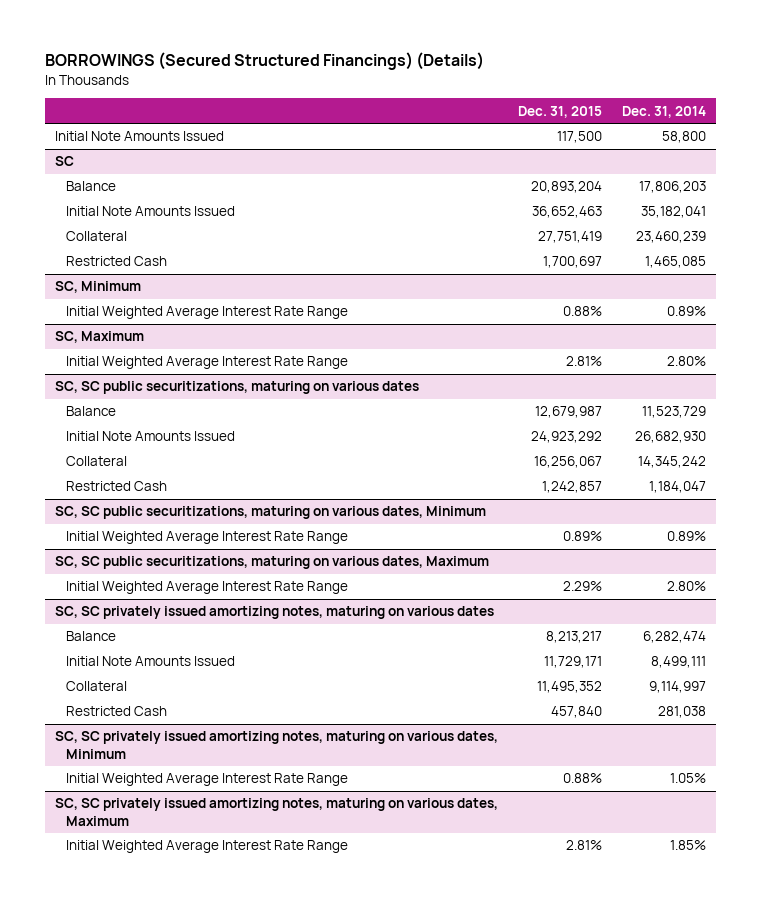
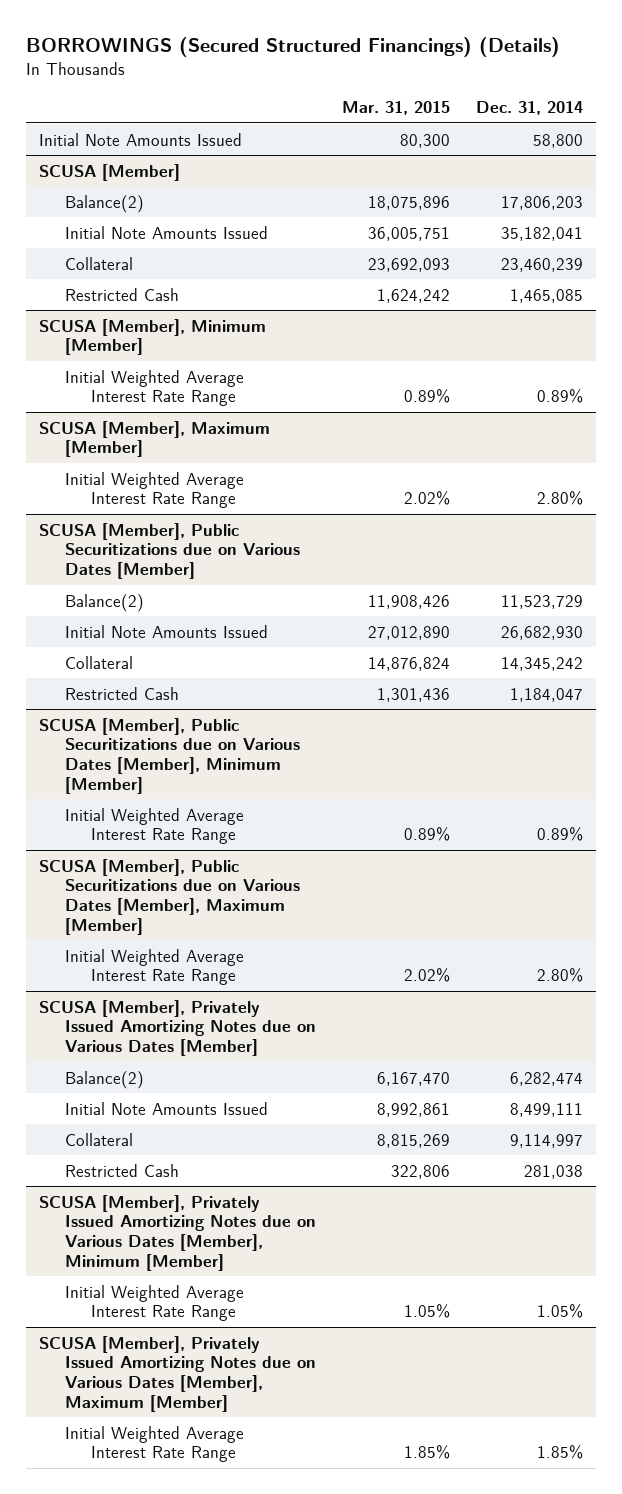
- | Dec. 31, 2015 | Dec. 31, 2014
+ | Mar. 31, 2015 | Dec. 31, 2014
- SC
- Balance | 20,893,204 | 17,806,203
+ SCUSA [Member]
+ Balance(2) | 18,075,896 | 17,806,203
- SC, Minimum
+ SCUSA [Member], Minimum [Member]
- SC, Maximum
+ SCUSA [Member], Maximum [Member]
- SC, SC public securitizations, maturing on various dates
- Balance | 12,679,987 | 11,523,729
+ SCUSA [Member], Public Securitizations due on Various Dates [Member]
+ Balance(2) | 11,908,426 | 11,523,729
- SC, SC public securitizations, maturing on various dates, Minimum
+ SCUSA [Member], Public Securitizations due on Various Dates [Member], Minimum [Member]
- SC, SC public securitizations, maturing on various dates, Maximum
+ SCUSA [Member], Public Securitizations due on Various Dates [Member], Maximum [Member]
- SC, SC privately issued amortizing notes, maturing on various dates
- Balance | 8,213,217 | 6,282,474
+ SCUSA [Member], Privately Issued Amortizing Notes due on Various Dates [Member]
+ Balance(2) | 6,167,470 | 6,282,474
- SC, SC privately issued amortizing notes, maturing on various dates, Minimum
+ SCUSA [Member], Privately Issued Amortizing Notes due on Various Dates [Member], Minimum [Member]
- SC, SC privately issued amortizing notes, maturing on various dates, Maximum
+ SCUSA [Member], Privately Issued Amortizing Notes due on Various Dates [Member], Maximum [Member]

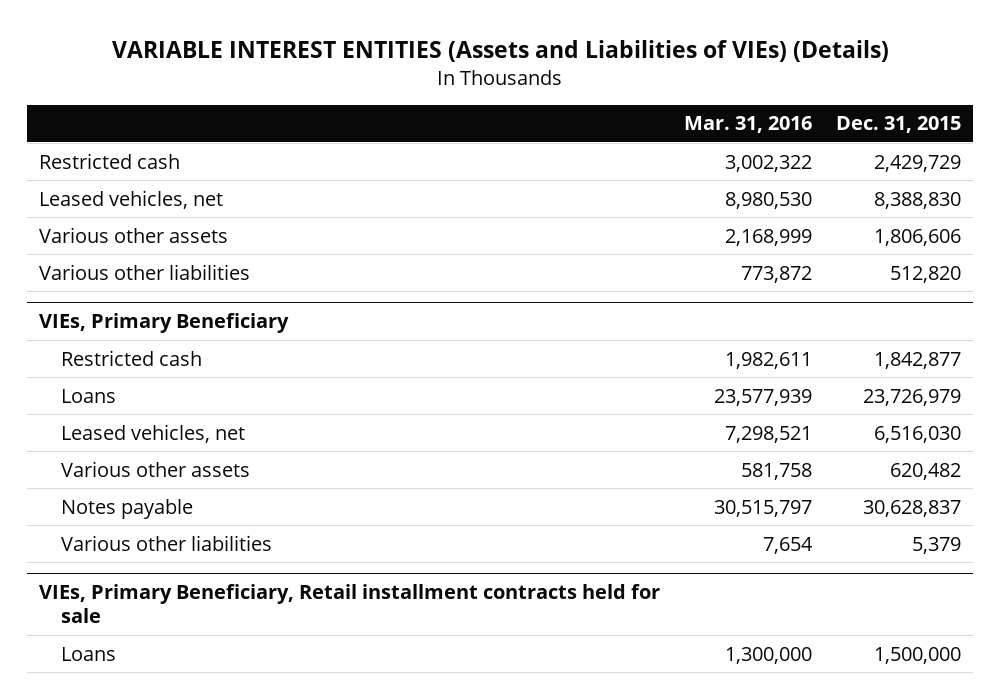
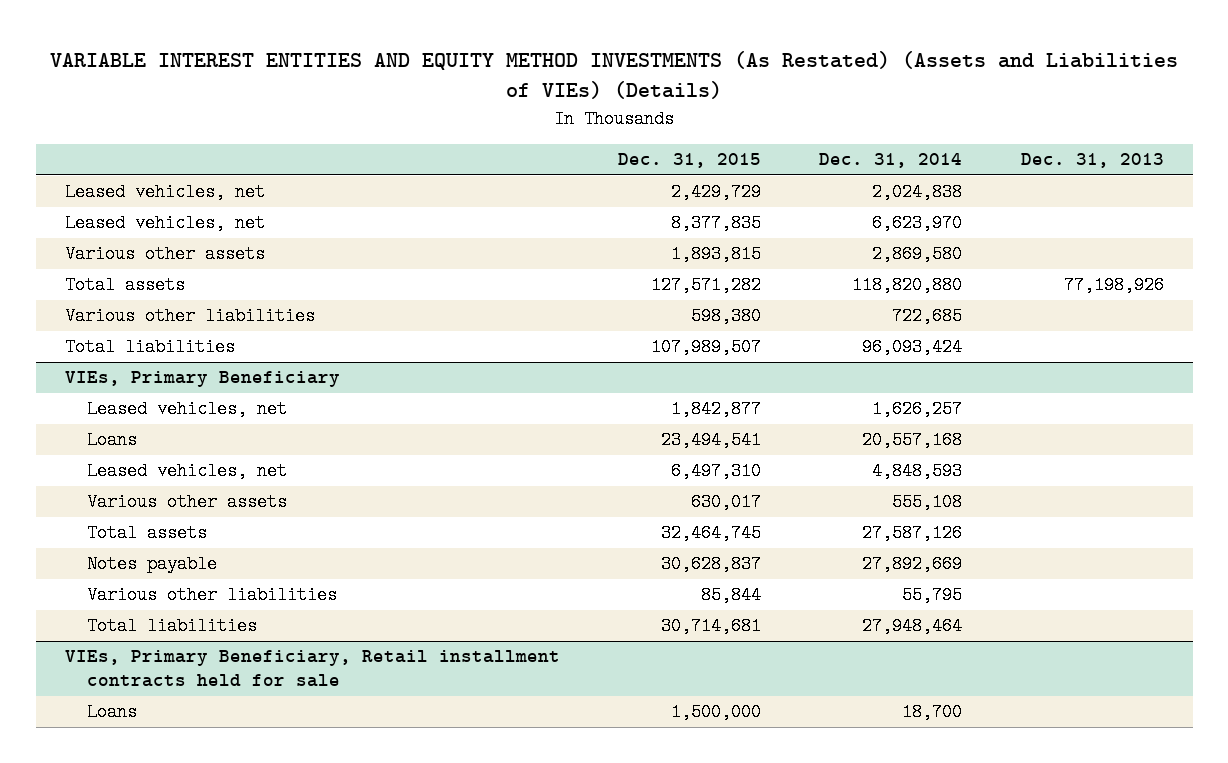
- VARIABLE INTEREST ENTITIES (Assets and Liabilities of VIEs) (Details)
+ VARIABLE INTEREST ENTITIES AND EQUITY METHOD INVESTMENTS (As Restated) (Assets and Liabilities of VIEs) (Details)
- | Mar. 31, 2016 | Dec. 31, 2015
+ | Dec. 31, 2015 | Dec. 31, 2014 | Dec. 31, 2013
- Restricted cash | 3,002,322 | 2,429,729
- Leased vehicles, net | 8,980,530 | 8,388,830
- Various other assets | 2,168,999 | 1,806,606
- Various other liabilities | 773,872 | 512,820
+ Leased vehicles, net | 2,429,729 | 2,024,838 |
+ Leased vehicles, net | 8,377,835 | 6,623,970 |
+ Various other assets | 1,893,815 | 2,869,580 |
+ Total assets | 127,571,282 | 118,820,880 | 77,198,926
+ Various other liabilities | 598,380 | 722,685 |
+ Total liabilities | 107,989,507 | 96,093,424 |
@ VIEs, Primary Beneficiary
- Restricted cash | 1,982,611 | 1,842,877
- Loans | 23,577,939 | 23,726,979
- Leased vehicles, net | 7,298,521 | 6,516,030
- Various other assets | 581,758 | 620,482
+ Leased vehicles, net | 1,842,877 | 1,626,257 |
+ Loans | 23,494,541 | 20,557,168 |
+ Leased vehicles, net | 6,497,310 | 4,848,593 |
+ Various other assets | 630,017 | 555,108 |
+ Total assets | 32,464,745 | 27,587,126 |
- Various other liabilities | 7,654 | 5,379
+ Various other liabilities | 85,844 | 55,795 |
+ Total liabilities | 30,714,681 | 27,948,464 |

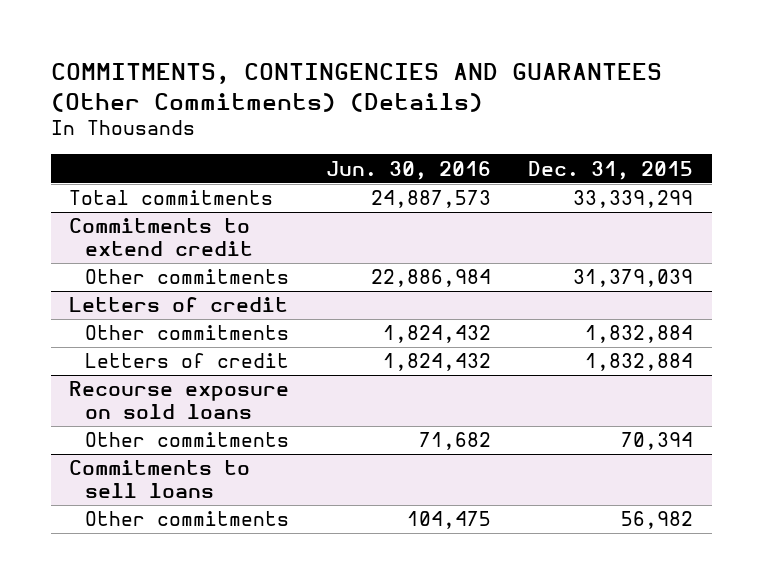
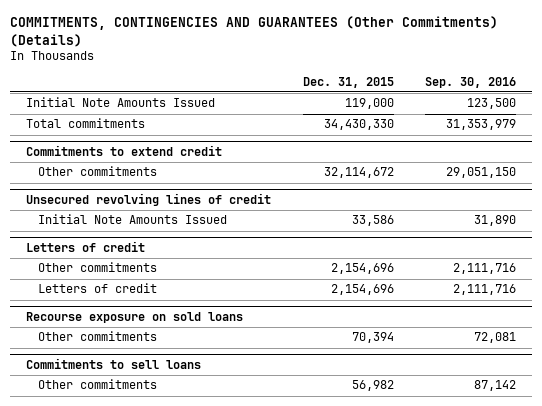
- | Jun. 30, 2016 | Dec. 31, 2015
+ | Dec. 31, 2015 | Sep. 30, 2016
- Total commitments | 24,887,573 | 33,339,299
+ Initial Note Amounts Issued | 119,000 | 123,500
+ Total commitments | 34,430,330 | 31,353,979
@ Commitments to extend credit
- Other commitments | 22,886,984 | 31,379,039
+ Other commitments | 32,114,672 | 29,051,150
+ Unsecured revolving lines of credit
+ Initial Note Amounts Issued | 33,586 | 31,890
@ Letters of credit
- Other commitments | 1,824,432 | 1,832,884
- Letters of credit | 1,824,432 | 1,832,884
+ Other commitments | 2,154,696 | 2,111,716
+ Letters of credit | 2,154,696 | 2,111,716

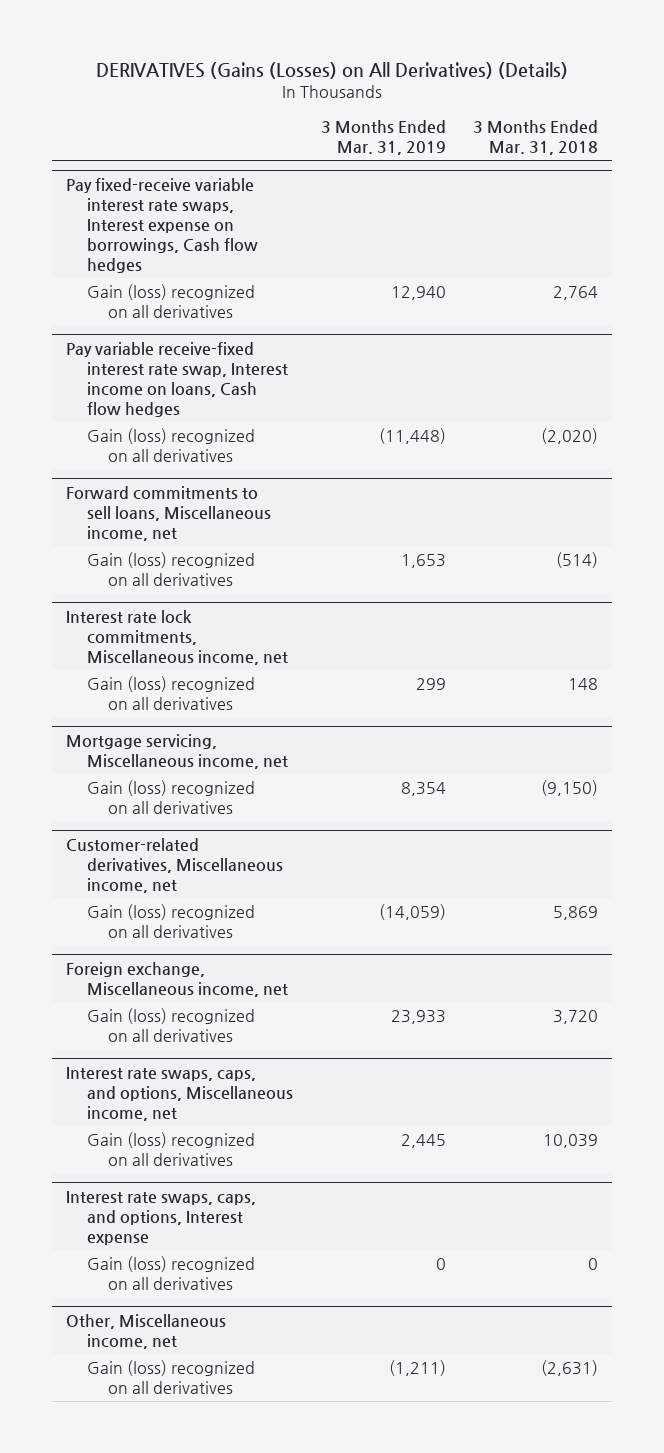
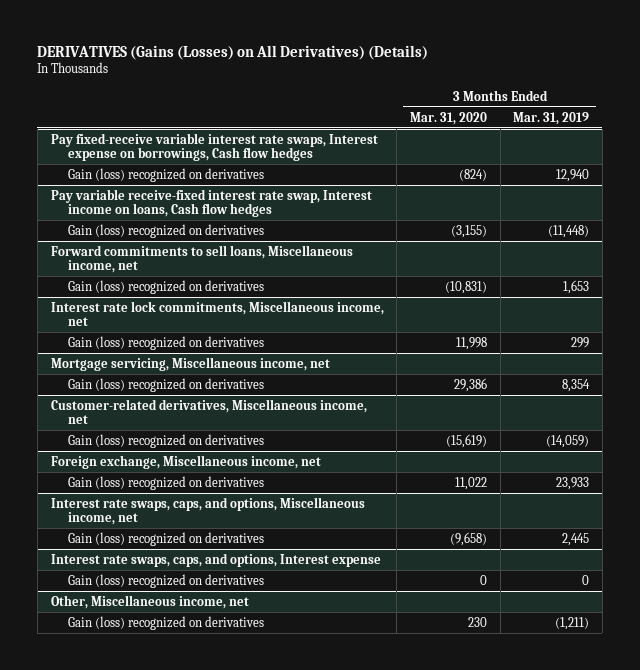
- | 3 Months Ended Mar. 31, 2019 | 3 Months Ended Mar. 31, 2018
+ | 3 Months Ended Mar. 31, 2020 | 3 Months Ended Mar. 31, 2019
@ Pay fixed-receive variable interest rate swaps, Interest expense on borrowings, Cash flow hedges
- Gain (loss) recognized on all derivatives | 12,940 | 2,764
+ Gain (loss) recognized on derivatives | (824) | 12,940
@ Pay variable receive-fixed interest rate swap, Interest income on loans, Cash flow hedges
- Gain (loss) recognized on all derivatives | (11,448) | (2,020)
+ Gain (loss) recognized on derivatives | (3,155) | (11,448)
@ Forward commitments to sell loans, Miscellaneous income, net
- Gain (loss) recognized on all derivatives | 1,653 | (514)
+ Gain (loss) recognized on derivatives | (10,831) | 1,653
@ Interest rate lock commitments, Miscellaneous income, net
- Gain (loss) recognized on all derivatives | 299 | 148
+ Gain (loss) recognized on derivatives | 11,998 | 299
@ Mortgage servicing, Miscellaneous income, net
- Gain (loss) recognized on all derivatives | 8,354 | (9,150)
+ Gain (loss) recognized on derivatives | 29,386 | 8,354
@ Customer-related derivatives, Miscellaneous income, net
- Gain (loss) recognized on all derivatives | (14,059) | 5,869
+ Gain (loss) recognized on derivatives | (15,619) | (14,059)
@ Foreign exchange, Miscellaneous income, net
- Gain (loss) recognized on all derivatives | 23,933 | 3,720
+ Gain (loss) recognized on derivatives | 11,022 | 23,933
@ Interest rate swaps, caps, and options, Miscellaneous income, net
- Gain (loss) recognized on all derivatives | 2,445 | 10,039
+ Gain (loss) recognized on derivatives | (9,658) | 2,445
@ Interest rate swaps, caps, and options, Interest expense
- Gain (loss) recognized on all derivatives | 0 | 0
+ Gain (loss) recognized on derivatives | 0 | 0
@ Other, Miscellaneous income, net
- Gain (loss) recognized on all derivatives | (1,211) | (2,631)
+ Gain (loss) recognized on derivatives | 230 | (1,211)

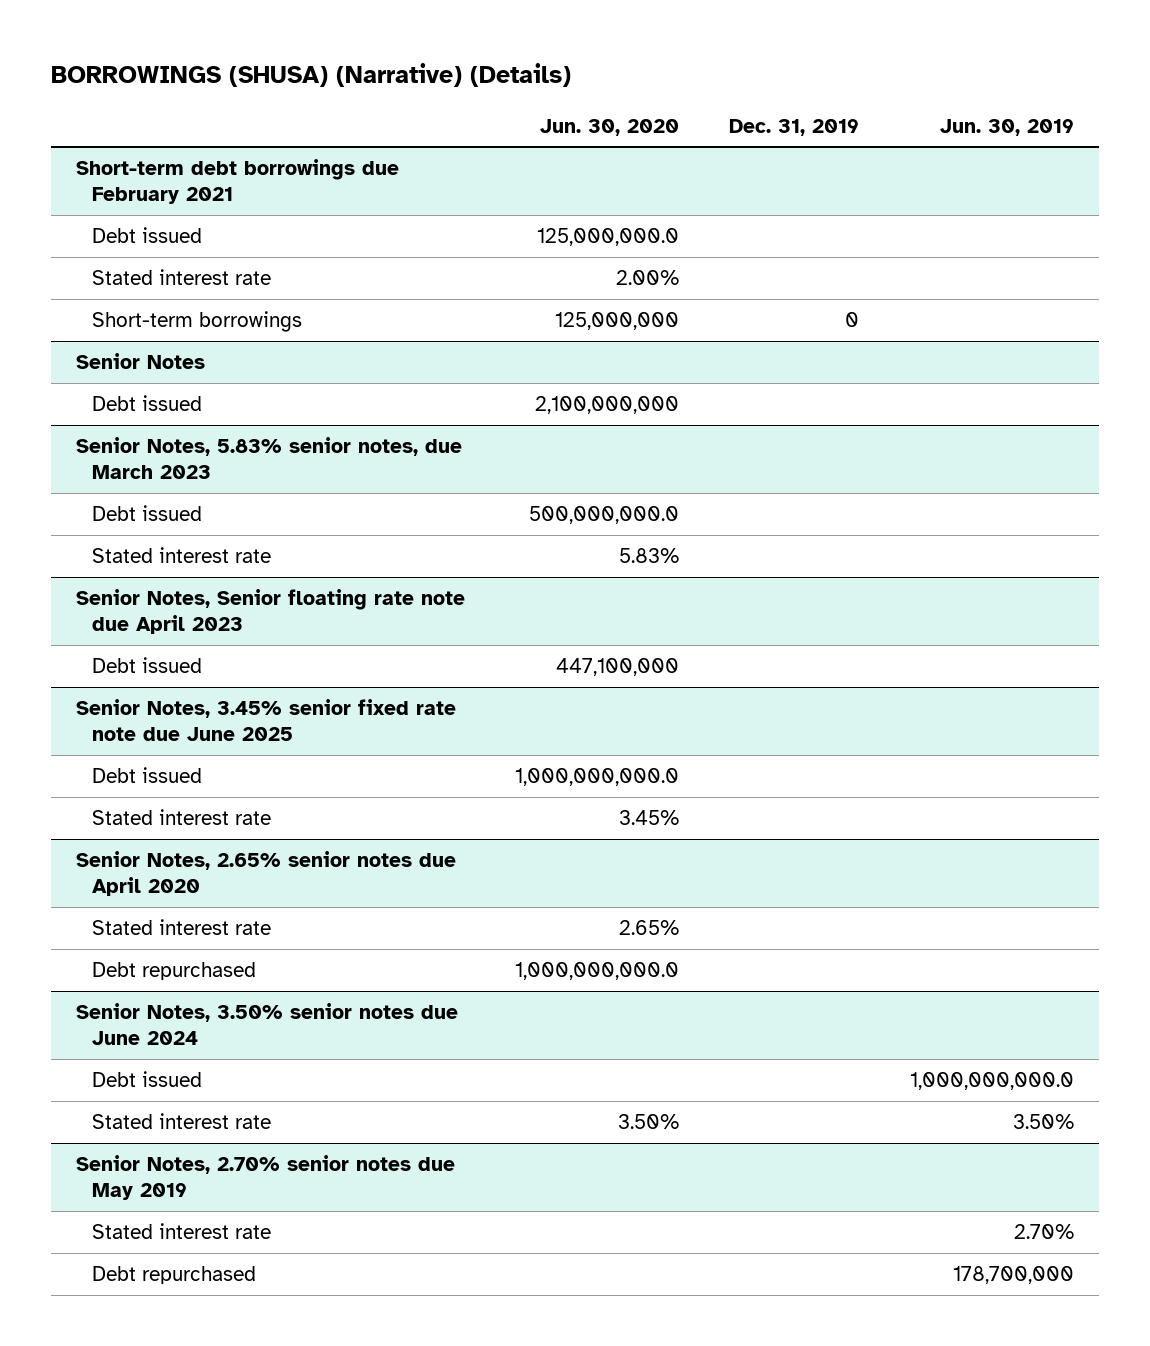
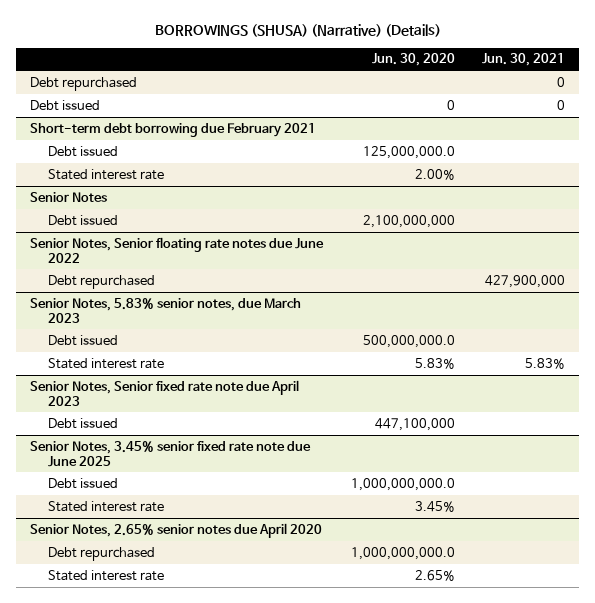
- | Jun. 30, 2020 | Dec. 31, 2019 | Jun. 30, 2019
+ | Jun. 30, 2020 | Jun. 30, 2021
- Short-term debt borrowings due February 2021
+ Debt repurchased | | 0
+ Debt issued | 0 | 0
+ Short-term debt borrowing due February 2021
- Short-term borrowings | 125,000,000 | 0 |
+ Senior Notes, Senior floating rate notes due June 2022
+ Debt repurchased | | 427,900,000
- Senior Notes, Senior floating rate note due April 2023
+ Senior Notes, Senior fixed rate note due April 2023
- Senior Notes, 3.50% senior notes due June 2024
- Debt issued | | | 1,000,000,000.0
- Stated interest rate | 3.50% | | 3.50%
- Senior Notes, 2.70% senior notes due May 2019
- Stated interest rate | | | 2.70%
- Debt repurchased | | | 178,700,000
@ Senior Notes, 2.65% senior notes due April 2020
moved down: Stated interest rate | 2.65% |

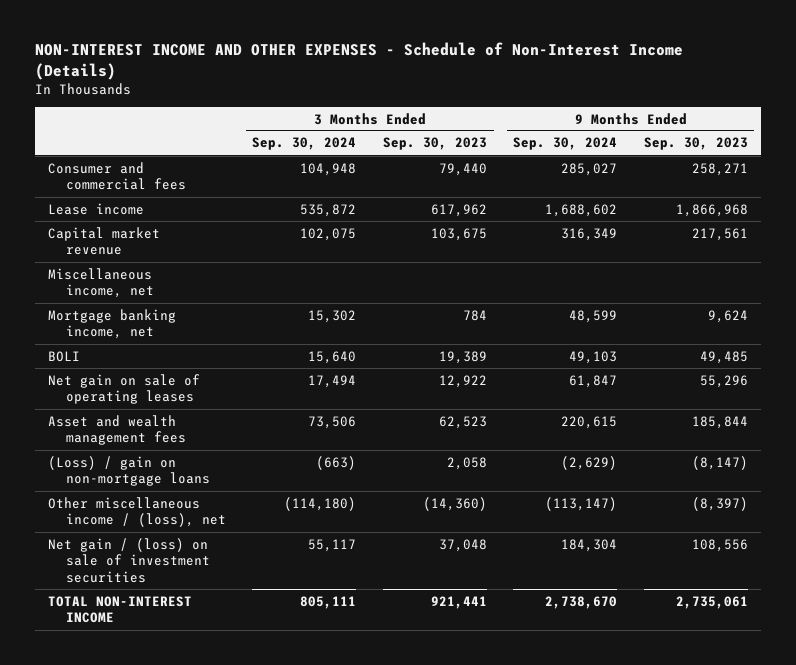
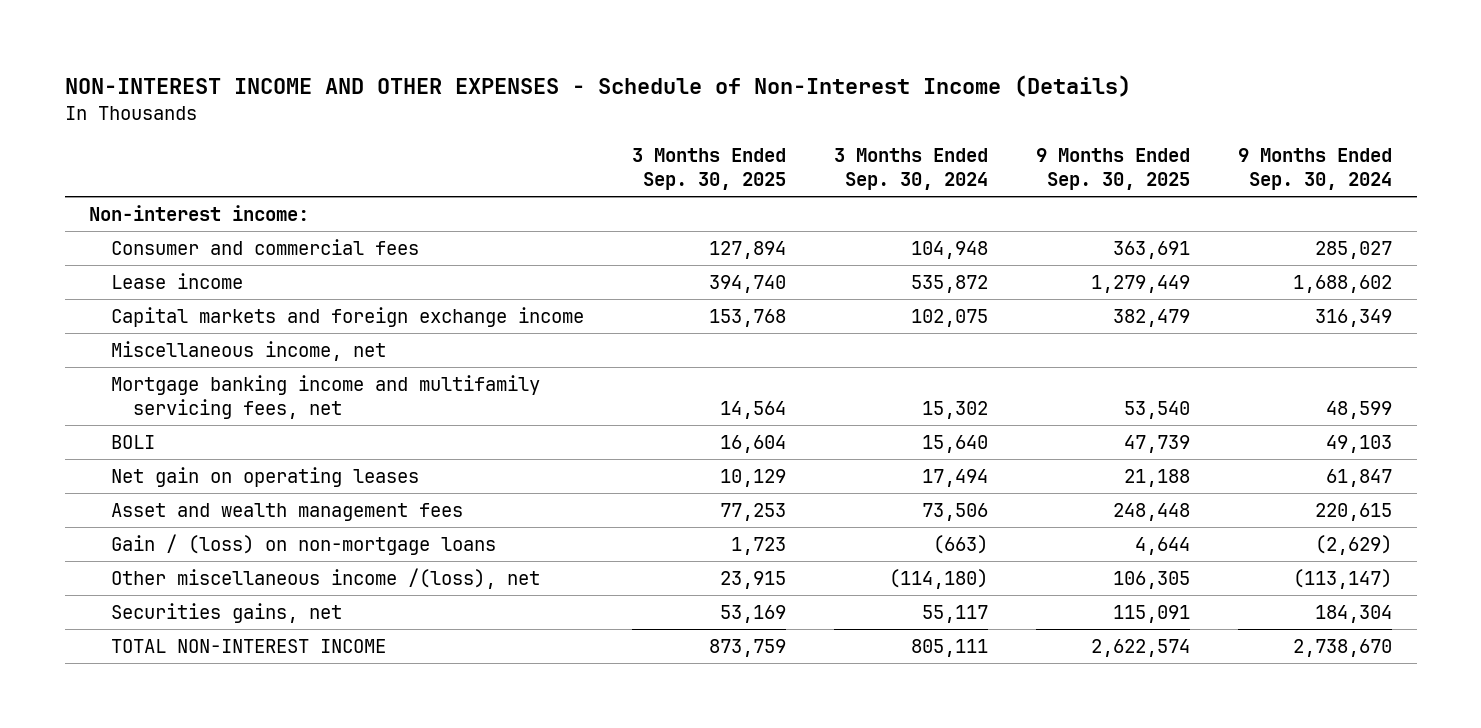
- | 3 Months Ended Sep. 30, 2024 | 3 Months Ended Sep. 30, 2023 | 9 Months Ended Sep. 30, 2024 | 9 Months Ended Sep. 30, 2023
+ | 3 Months Ended Sep. 30, 2025 | 3 Months Ended Sep. 30, 2024 | 9 Months Ended Sep. 30, 2025 | 9 Months Ended Sep. 30, 2024
+ Non-interest income:
- Capital market revenue | 102,075 | 103,675 | 316,349 | 217,561
+ Capital markets and foreign exchange income | 153,768 | 102,075 | 382,479 | 316,349
- Mortgage banking income, net | 15,302 | 784 | 48,599 | 9,624
+ Mortgage banking income and multifamily servicing fees, net | 14,564 | 15,302 | 53,540 | 48,599
- Net gain on sale of operating leases | 17,494 | 12,922 | 61,847 | 55,296
+ Net gain on operating leases | 10,129 | 17,494 | 21,188 | 61,847
- (Loss) / gain on non-mortgage loans | (663) | 2,058 | (2,629) | (8,147)
- Other miscellaneous income / (loss), net | (114,180) | (14,360) | (113,147) | (8,397)
- Net gain / (loss) on sale of investment securities | 55,117 | 37,048 | 184,304 | 108,556
+ Gain / (loss) on non-mortgage loans | 1,723 | (663) | 4,644 | (2,629)
+ Other miscellaneous income /(loss), net | 23,915 | (114,180) | 106,305 | (113,147)
+ Securities gains, net | 53,169 | 55,117 | 115,091 | 184,304

